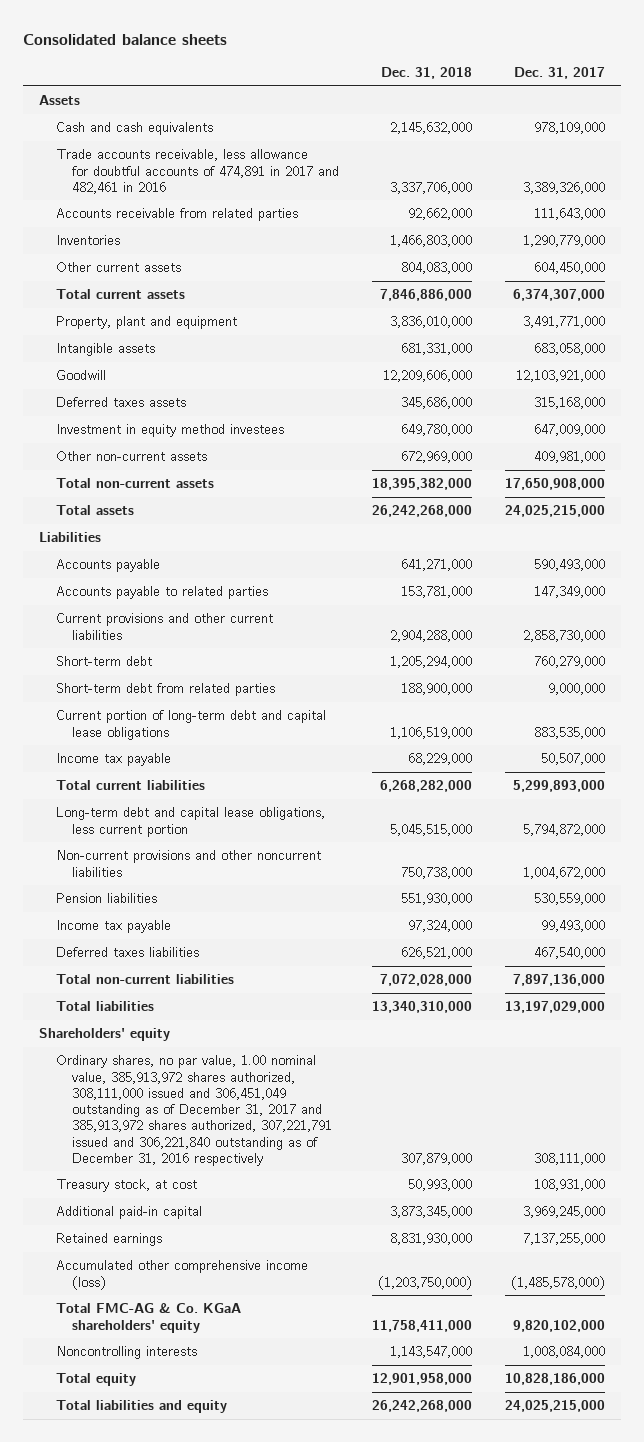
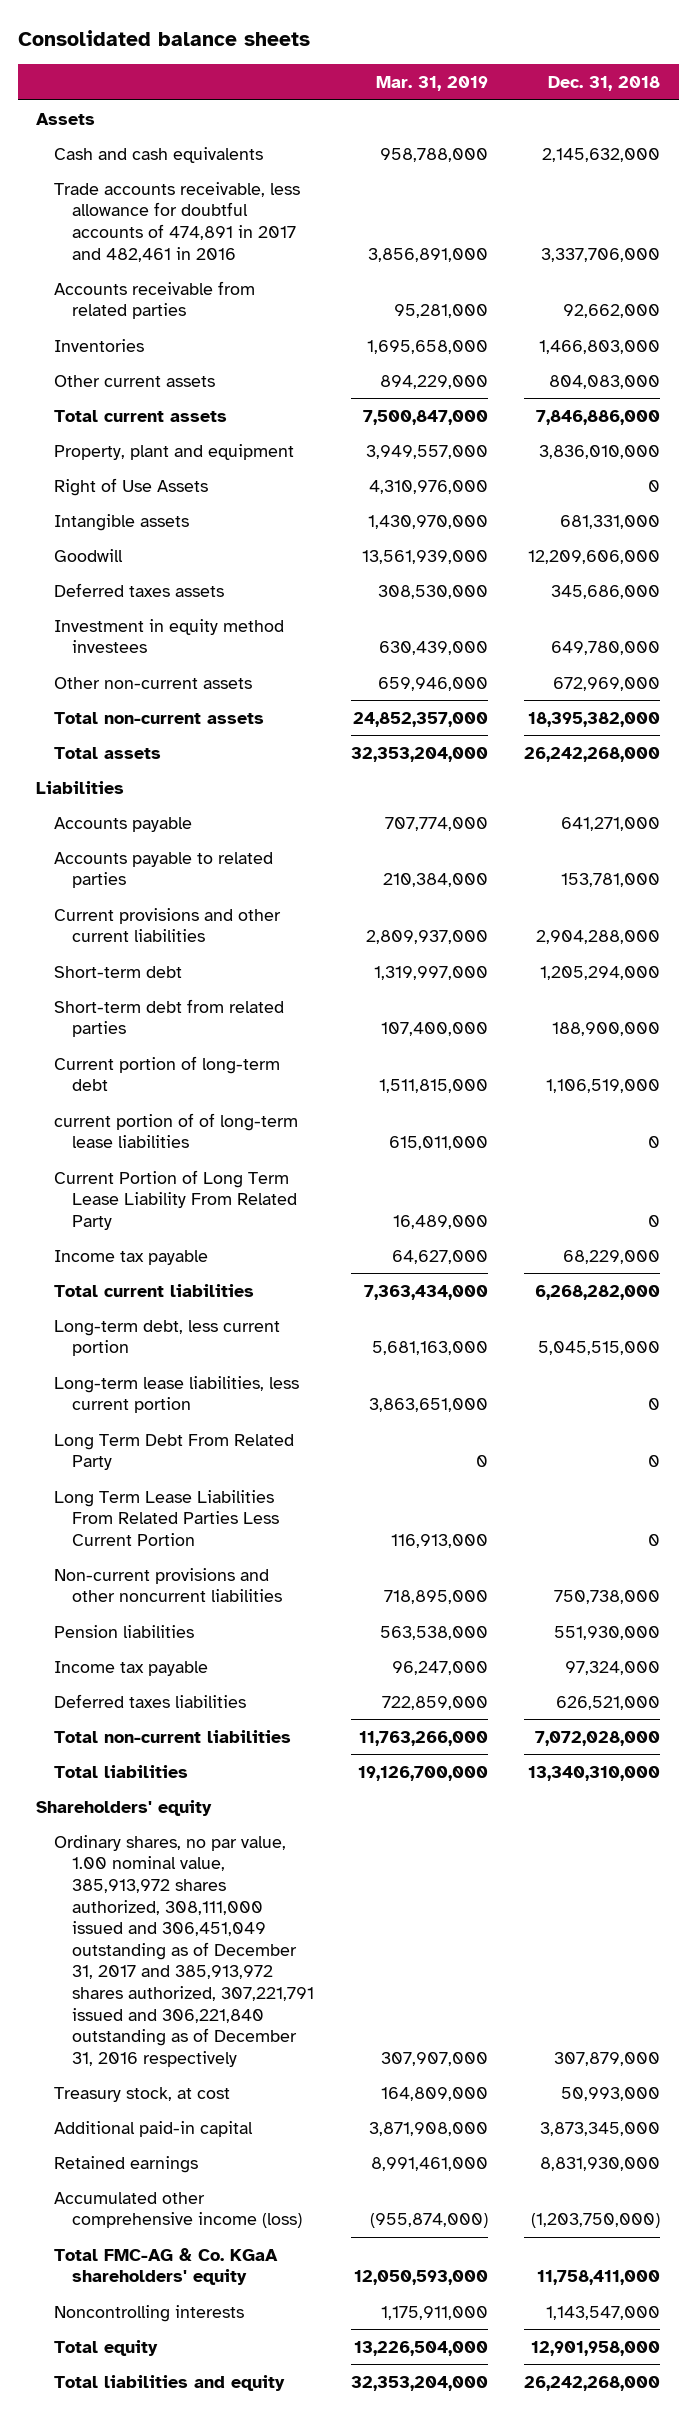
- | Dec. 31, 2018 | Dec. 31, 2017
+ | Mar. 31, 2019 | Dec. 31, 2018
+ Right of Use Assets | 4,310,976,000 | 0
- Current portion of long-term debt and capital lease obligations | 1,106,519,000 | 883,535,000
+ Current portion of long-term debt | 1,511,815,000 | 1,106,519,000
+ current portion of of long-term lease liabilities | 615,011,000 | 0
+ Current Portion of Long Term Lease Liability From Related Party | 16,489,000 | 0
- Long-term debt and capital lease obligations, less current portion | 5,045,515,000 | 5,794,872,000
+ Long-term debt, less current portion | 5,681,163,000 | 5,045,515,000
+ Long-term lease liabilities, less current portion | 3,863,651,000 | 0
+ Long Term Debt From Related Party | 0 | 0
+ Long Term Lease Liabilities From Related Parties Less Current Portion | 116,913,000 | 0

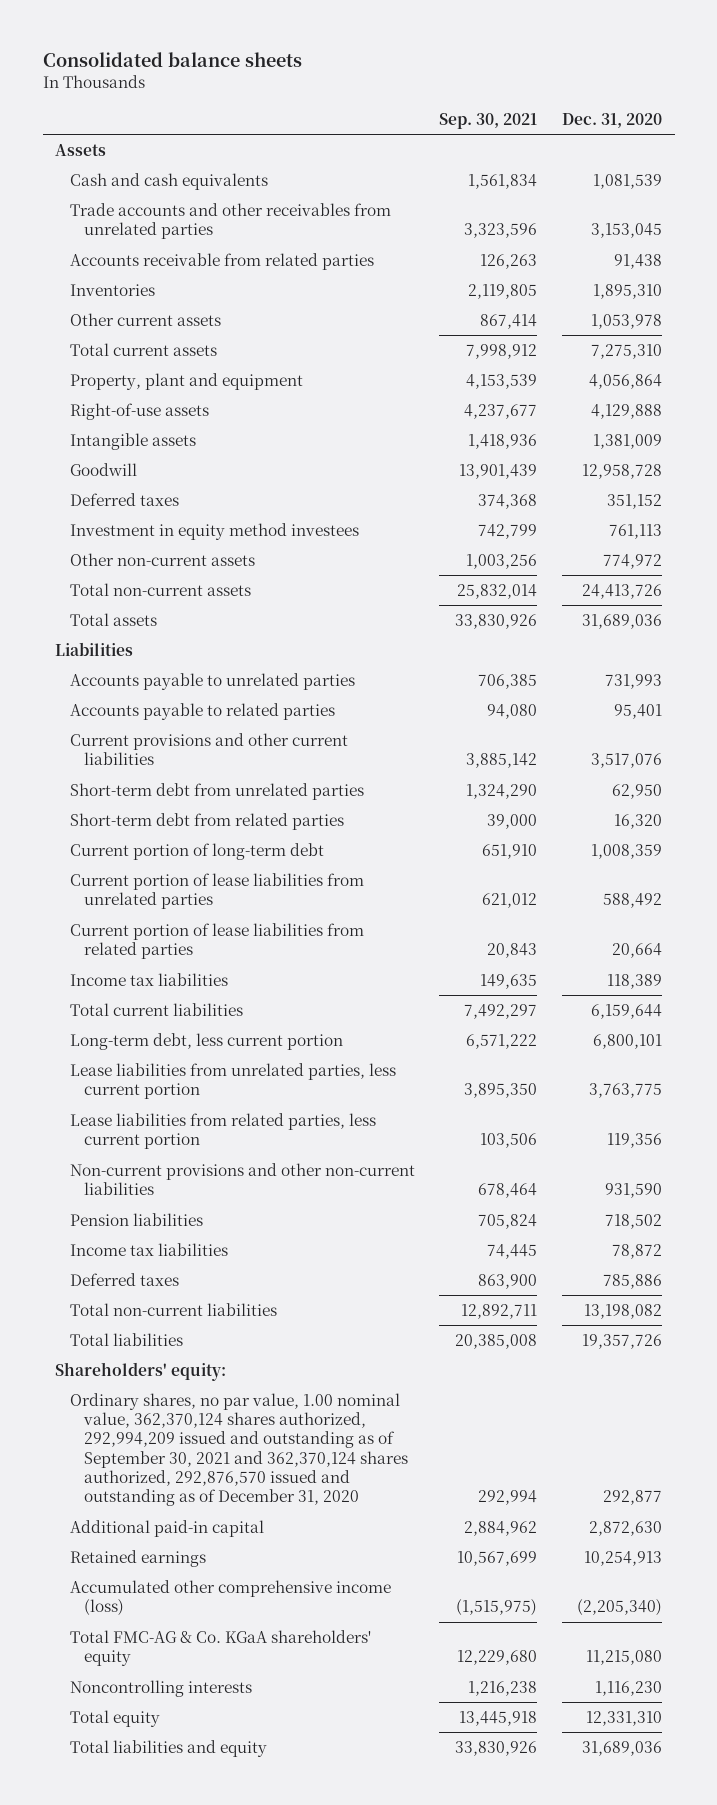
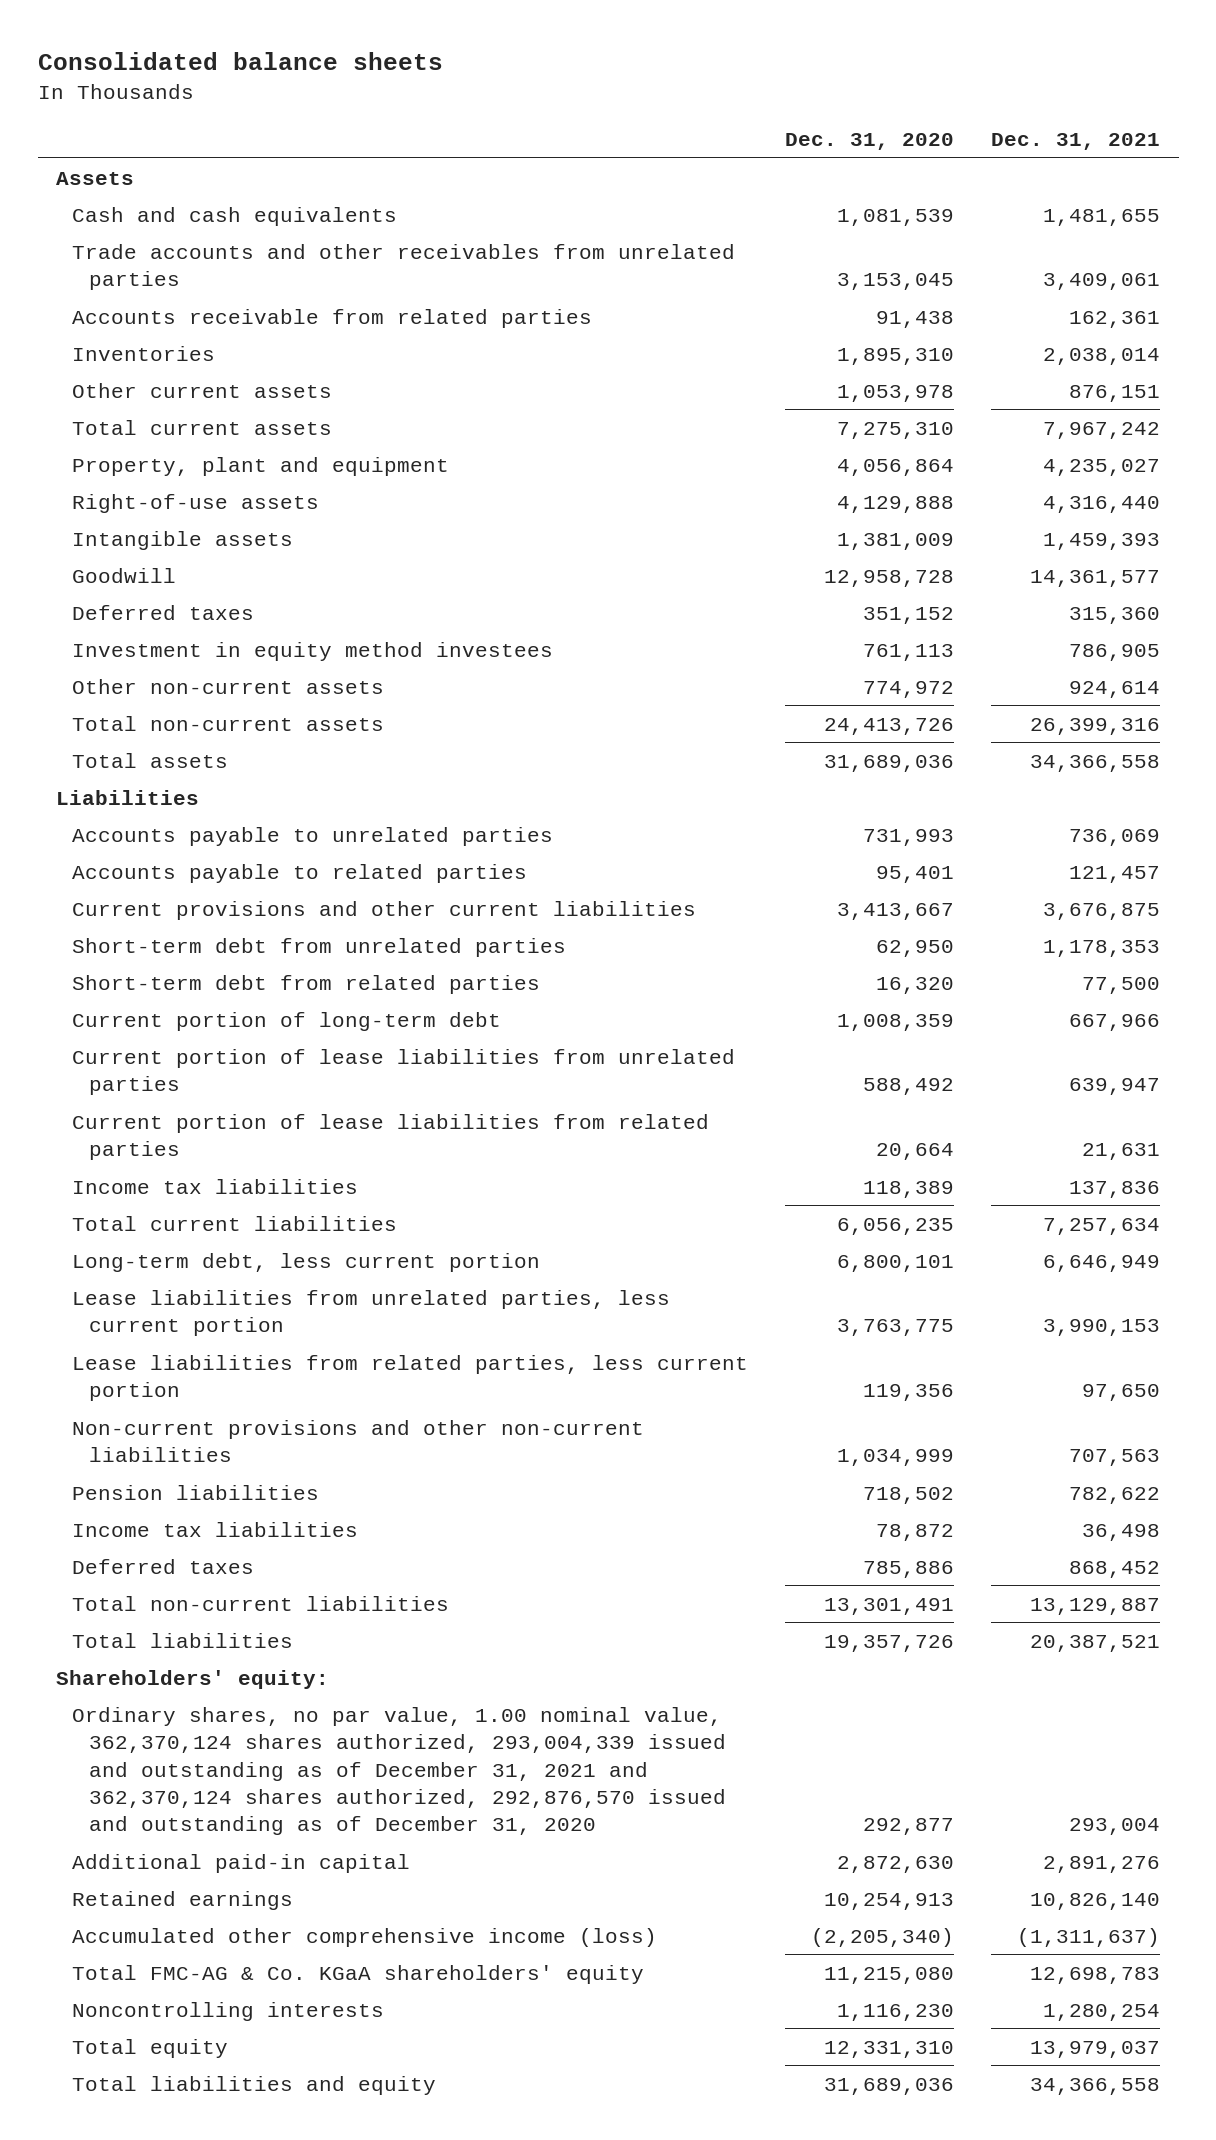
- | Sep. 30, 2021 | Dec. 31, 2020
+ | Dec. 31, 2020 | Dec. 31, 2021
- Current provisions and other current liabilities | 3,885,142 | 3,517,076
+ Current provisions and other current liabilities | 3,413,667 | 3,676,875
- Total current liabilities | 7,492,297 | 6,159,644
+ Total current liabilities | 6,056,235 | 7,257,634
- Non-current provisions and other non-current liabilities | 678,464 | 931,590
+ Non-current provisions and other non-current liabilities | 1,034,999 | 707,563
- Total non-current liabilities | 12,892,711 | 13,198,082
+ Total non-current liabilities | 13,301,491 | 13,129,887
- Ordinary shares, no par value, 1.00 nominal value, 362,370,124 shares authorized, 292,994,209 issued and outstanding as of September 30, 2021 and 362,370,124 shares authorized, 292,876,570 issued and outstanding as of December 31, 2020 | 292,994 | 292,877
+ Ordinary shares, no par value, 1.00 nominal value, 362,370,124 shares authorized, 293,004,339 issued and outstanding as of December 31, 2021 and 362,370,124 shares authorized, 292,876,570 issued and outstanding as of December 31, 2020 | 292,877 | 293,004

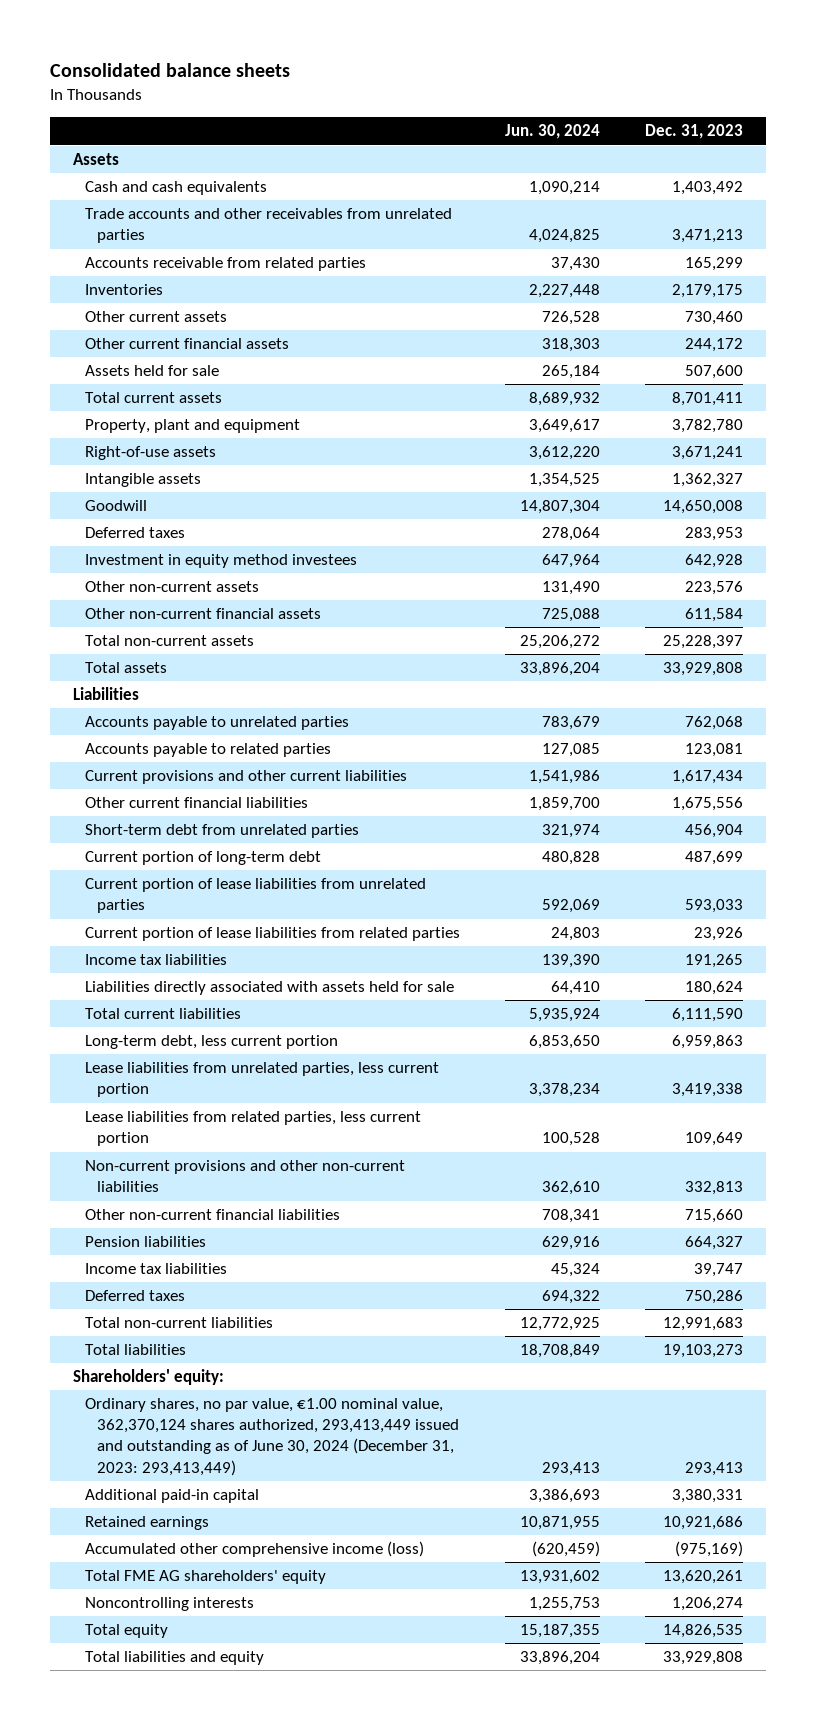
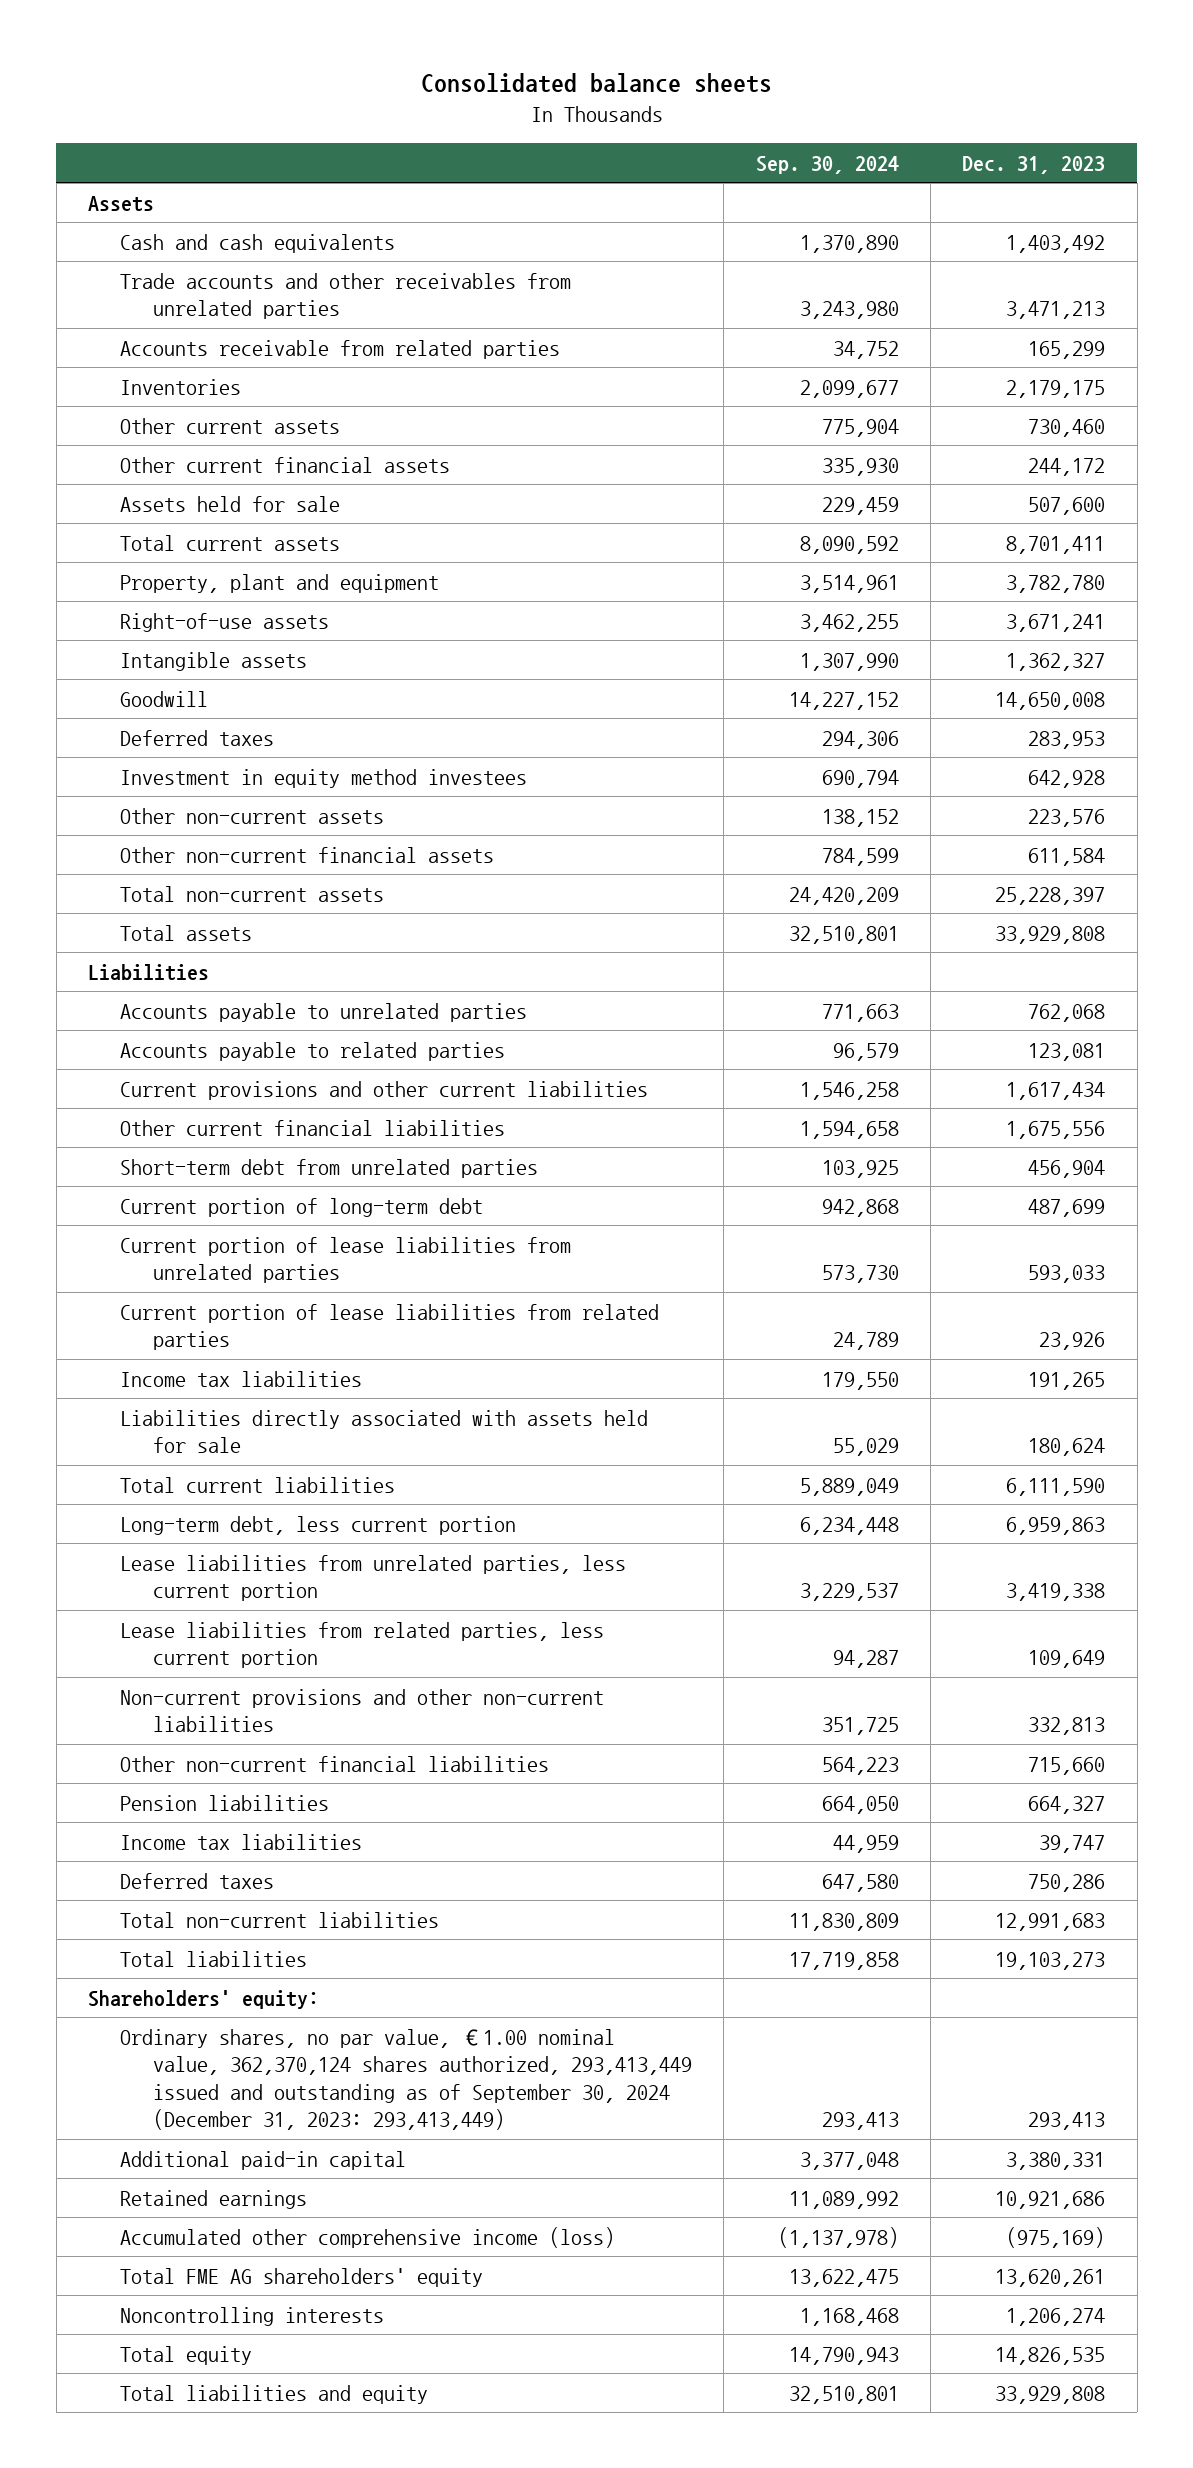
- | Jun. 30, 2024 | Dec. 31, 2023
+ | Sep. 30, 2024 | Dec. 31, 2023
- Ordinary shares, no par value, €1.00 nominal value, 362,370,124 shares authorized, 293,413,449 issued and outstanding as of June 30, 2024 (December 31, 2023: 293,413,449) | 293,413 | 293,413
+ Ordinary shares, no par value, €1.00 nominal value, 362,370,124 shares authorized, 293,413,449 issued and outstanding as of September 30, 2024 (December 31, 2023: 293,413,449) | 293,413 | 293,413

